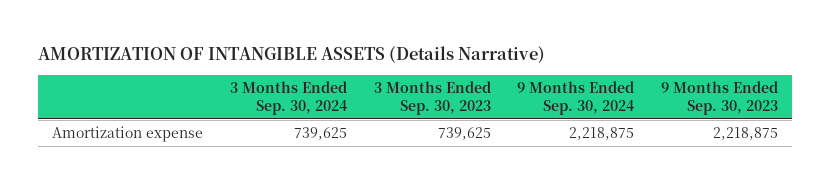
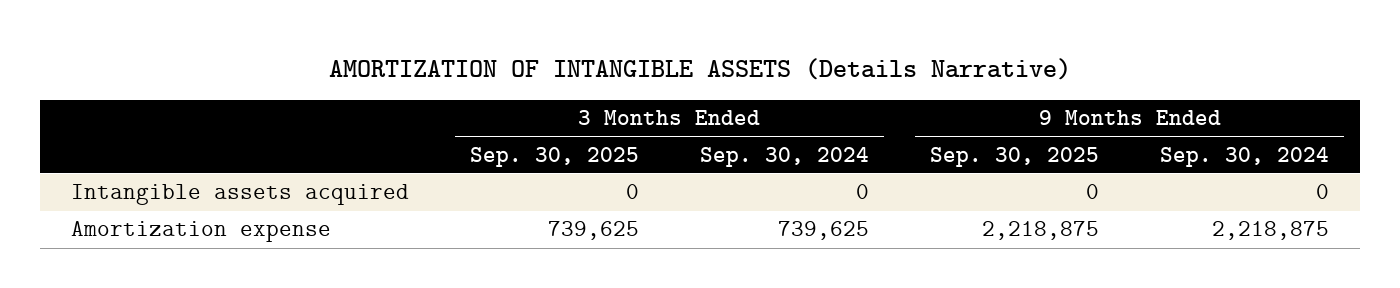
- | 3 Months Ended Sep. 30, 2024 | 3 Months Ended Sep. 30, 2023 | 9 Months Ended Sep. 30, 2024 | 9 Months Ended Sep. 30, 2023
+ | 3 Months Ended Sep. 30, 2025 | 3 Months Ended Sep. 30, 2024 | 9 Months Ended Sep. 30, 2025 | 9 Months Ended Sep. 30, 2024
+ Intangible assets acquired | 0 | 0 | 0 | 0

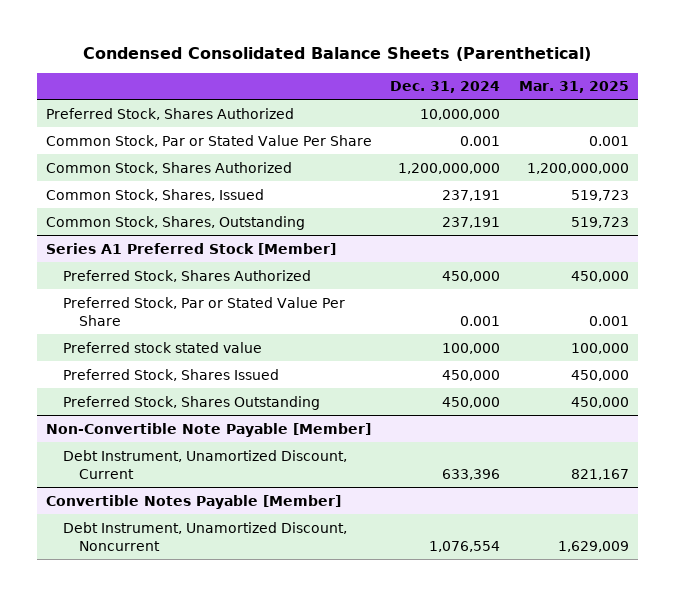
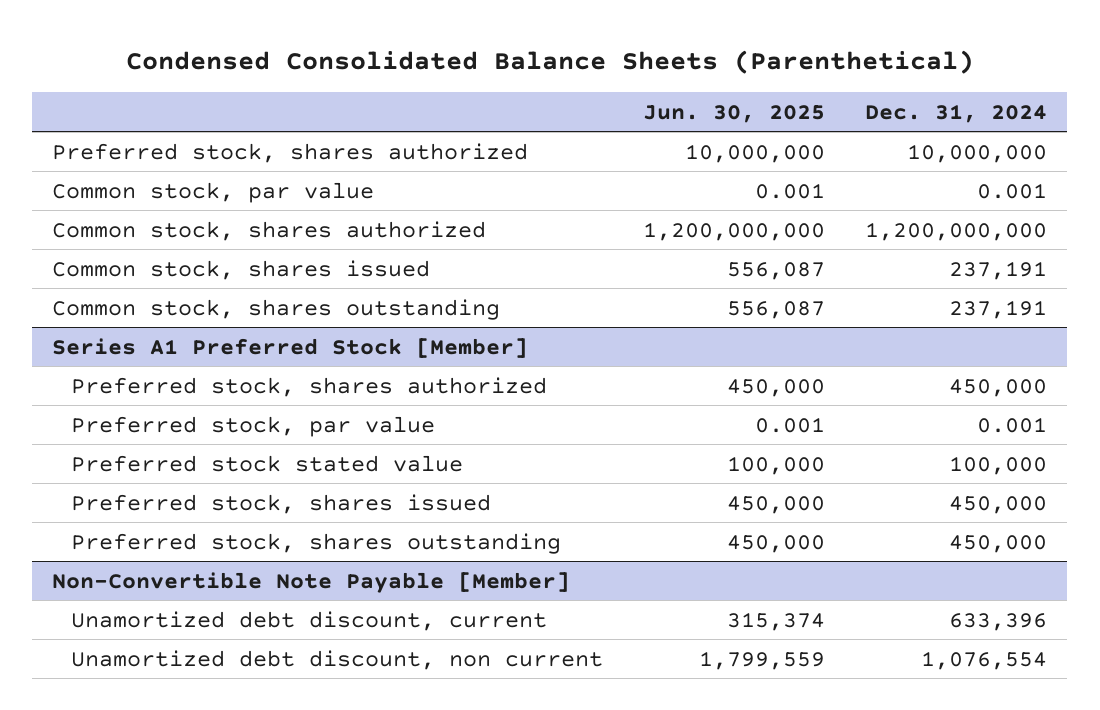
- | Dec. 31, 2024 | Mar. 31, 2025
+ | Jun. 30, 2025 | Dec. 31, 2024
- Preferred Stock, Shares Authorized | 10,000,000 |
- Common Stock, Par or Stated Value Per Share | 0.001 | 0.001
- Common Stock, Shares Authorized | 1,200,000,000 | 1,200,000,000
- Common Stock, Shares, Issued | 237,191 | 519,723
- Common Stock, Shares, Outstanding | 237,191 | 519,723
+ Preferred stock, shares authorized | 10,000,000 | 10,000,000
+ Common stock, par value | 0.001 | 0.001
+ Common stock, shares authorized | 1,200,000,000 | 1,200,000,000
+ Common stock, shares issued | 556,087 | 237,191
+ Common stock, shares outstanding | 556,087 | 237,191
@ Series A1 Preferred Stock [Member]
- Preferred Stock, Shares Authorized | 450,000 | 450,000
- Preferred Stock, Par or Stated Value Per Share | 0.001 | 0.001
+ Preferred stock, shares authorized | 450,000 | 450,000
+ Preferred stock, par value | 0.001 | 0.001
- Preferred Stock, Shares Issued | 450,000 | 450,000
- Preferred Stock, Shares Outstanding | 450,000 | 450,000
+ Preferred stock, shares issued | 450,000 | 450,000
+ Preferred stock, shares outstanding | 450,000 | 450,000
@ Non-Convertible Note Payable [Member]
- Debt Instrument, Unamortized Discount, Current | 633,396 | 821,167
- Convertible Notes Payable [Member]
- Debt Instrument, Unamortized Discount, Noncurrent | 1,076,554 | 1,629,009
@ Non-Convertible Note Payable [Member]
+ Unamortized debt discount, current | 315,374 | 633,396
+ Unamortized debt discount, non current | 1,799,559 | 1,076,554

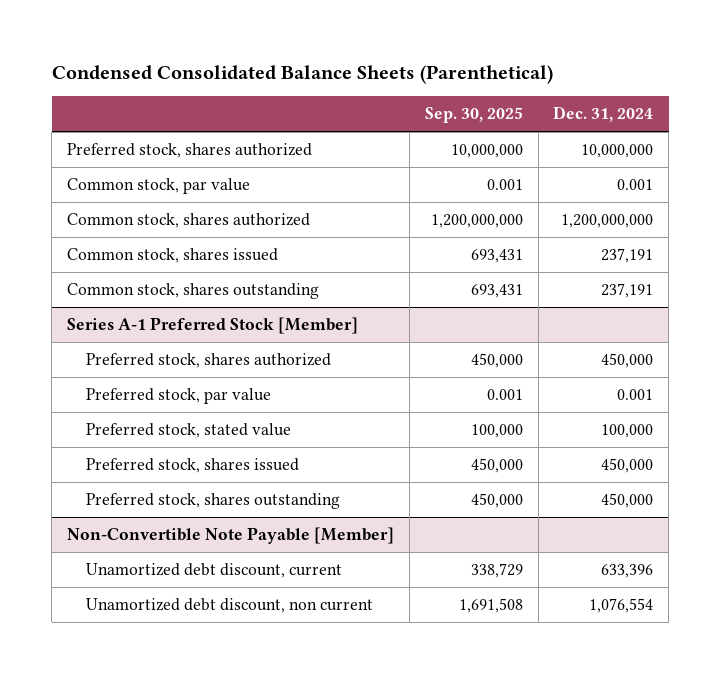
- | Jun. 30, 2025 | Dec. 31, 2024
+ | Sep. 30, 2025 | Dec. 31, 2024
- Series A1 Preferred Stock [Member]
+ Series A-1 Preferred Stock [Member]
- Preferred stock stated value | 100,000 | 100,000
+ Preferred stock, stated value | 100,000 | 100,000

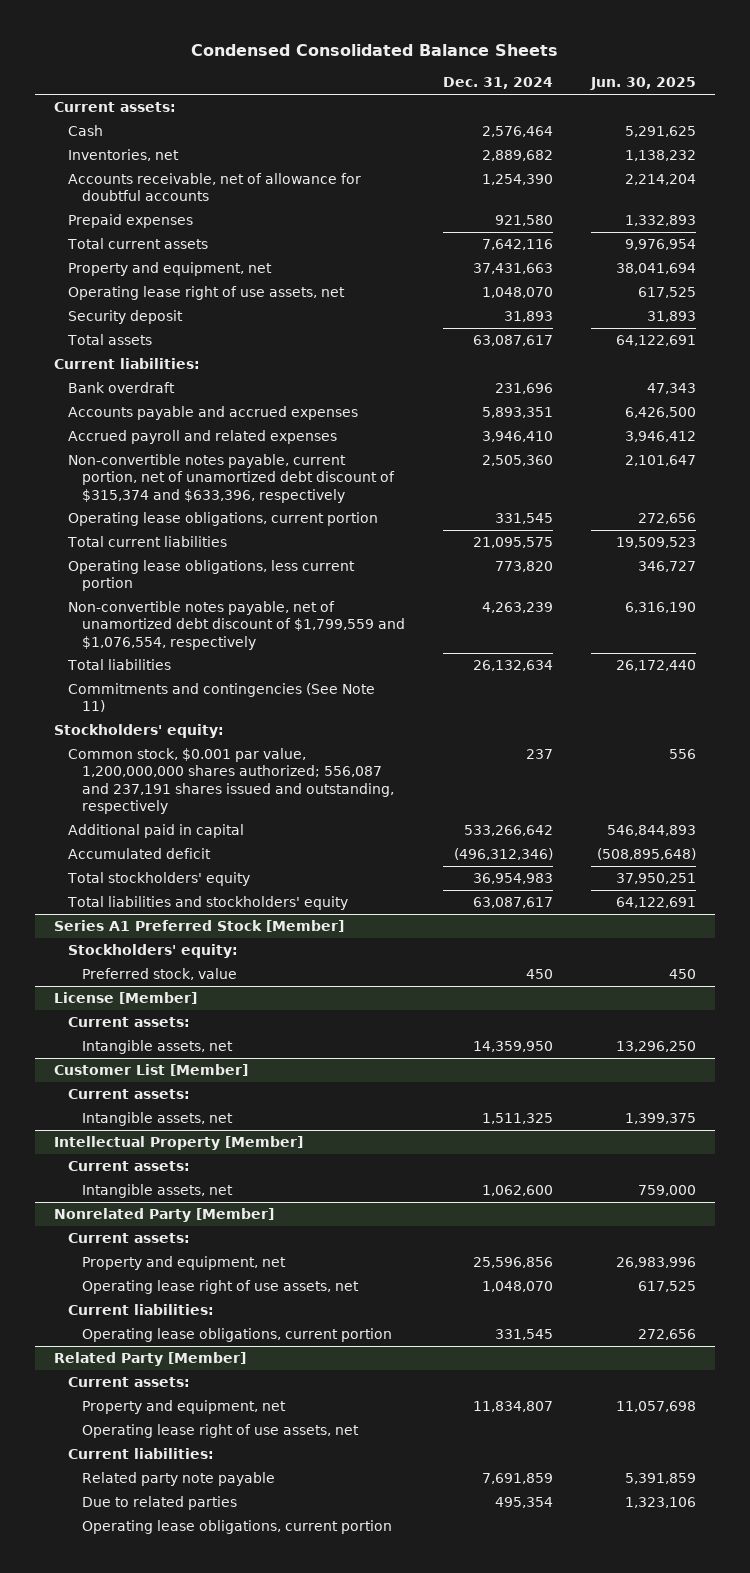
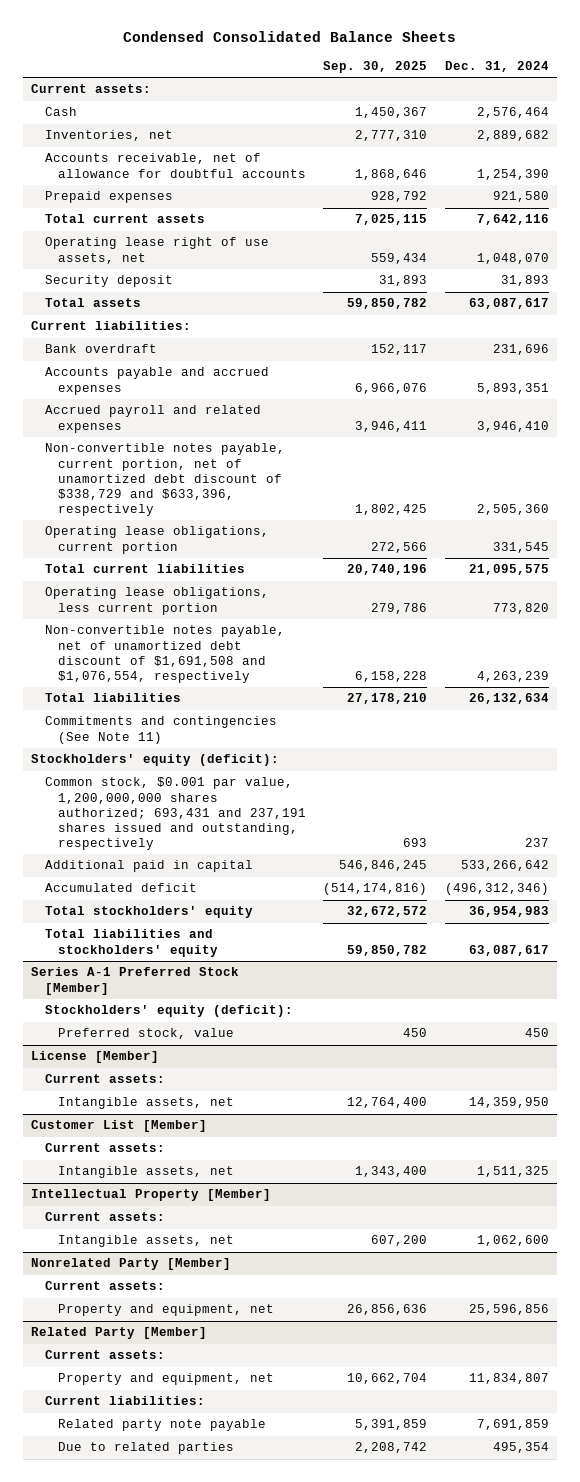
- | Dec. 31, 2024 | Jun. 30, 2025
+ | Sep. 30, 2025 | Dec. 31, 2024
- Property and equipment, net | 37,431,663 | 38,041,694
- Non-convertible notes payable, current portion, net of unamortized debt discount of $315,374 and $633,396, respectively | 2,505,360 | 2,101,647
+ Non-convertible notes payable, current portion, net of unamortized debt discount of $338,729 and $633,396, respectively | 1,802,425 | 2,505,360
- Non-convertible notes payable, net of unamortized debt discount of $1,799,559 and $1,076,554, respectively | 4,263,239 | 6,316,190
+ Non-convertible notes payable, net of unamortized debt discount of $1,691,508 and $1,076,554, respectively | 6,158,228 | 4,263,239
- Stockholders' equity:
- Common stock, $0.001 par value, 1,200,000,000 shares authorized; 556,087 and 237,191 shares issued and outstanding, respectively | 237 | 556
+ Stockholders' equity (deficit):
+ Common stock, $0.001 par value, 1,200,000,000 shares authorized; 693,431 and 237,191 shares issued and outstanding, respectively | 693 | 237
- Series A1 Preferred Stock [Member]
- Stockholders' equity:
+ Series A-1 Preferred Stock [Member]
+ Stockholders' equity (deficit):
@ Nonrelated Party [Member]
- Operating lease right of use assets, net | 1,048,070 | 617,525
- Current liabilities:
- Operating lease obligations, current portion | 331,545 | 272,656
@ Related Party [Member]
- Operating lease right of use assets, net
- Operating lease obligations, current portion

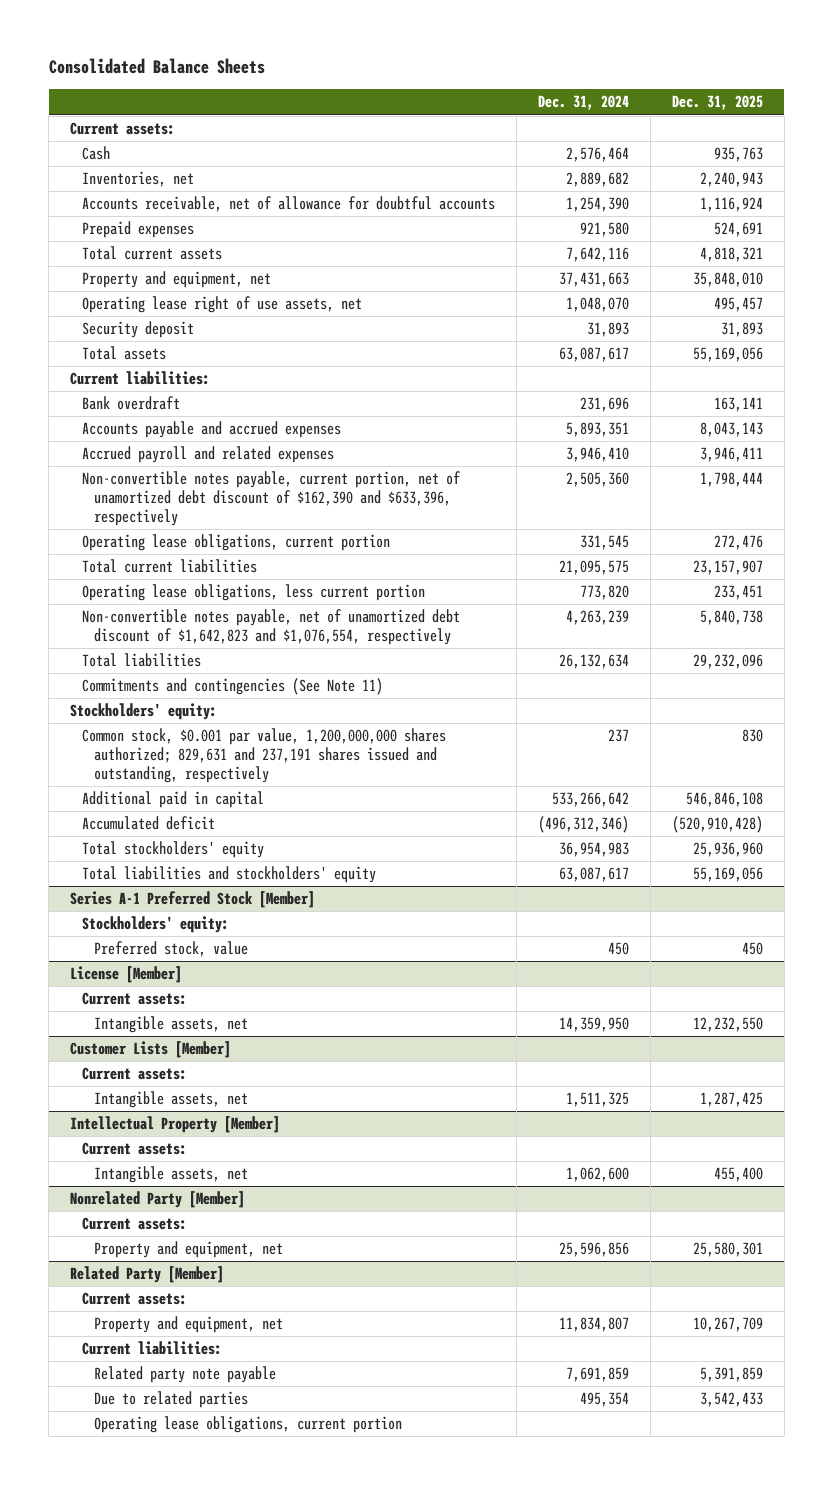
- Condensed Consolidated Balance Sheets
+ Consolidated Balance Sheets
- | Sep. 30, 2025 | Dec. 31, 2024
+ | Dec. 31, 2024 | Dec. 31, 2025
+ Property and equipment, net | 37,431,663 | 35,848,010
- Non-convertible notes payable, current portion, net of unamortized debt discount of $338,729 and $633,396, respectively | 1,802,425 | 2,505,360
+ Non-convertible notes payable, current portion, net of unamortized debt discount of $162,390 and $633,396, respectively | 2,505,360 | 1,798,444
- Non-convertible notes payable, net of unamortized debt discount of $1,691,508 and $1,076,554, respectively | 6,158,228 | 4,263,239
+ Non-convertible notes payable, net of unamortized debt discount of $1,642,823 and $1,076,554, respectively | 4,263,239 | 5,840,738
- Stockholders' equity (deficit):
- Common stock, $0.001 par value, 1,200,000,000 shares authorized; 693,431 and 237,191 shares issued and outstanding, respectively | 693 | 237
+ Stockholders' equity:
+ Common stock, $0.001 par value, 1,200,000,000 shares authorized; 829,631 and 237,191 shares issued and outstanding, respectively | 237 | 830
@ Series A-1 Preferred Stock [Member]
- Stockholders' equity (deficit):
+ Stockholders' equity:
- Customer List [Member]
+ Customer Lists [Member]
@ Related Party [Member]
+ Operating lease obligations, current portion

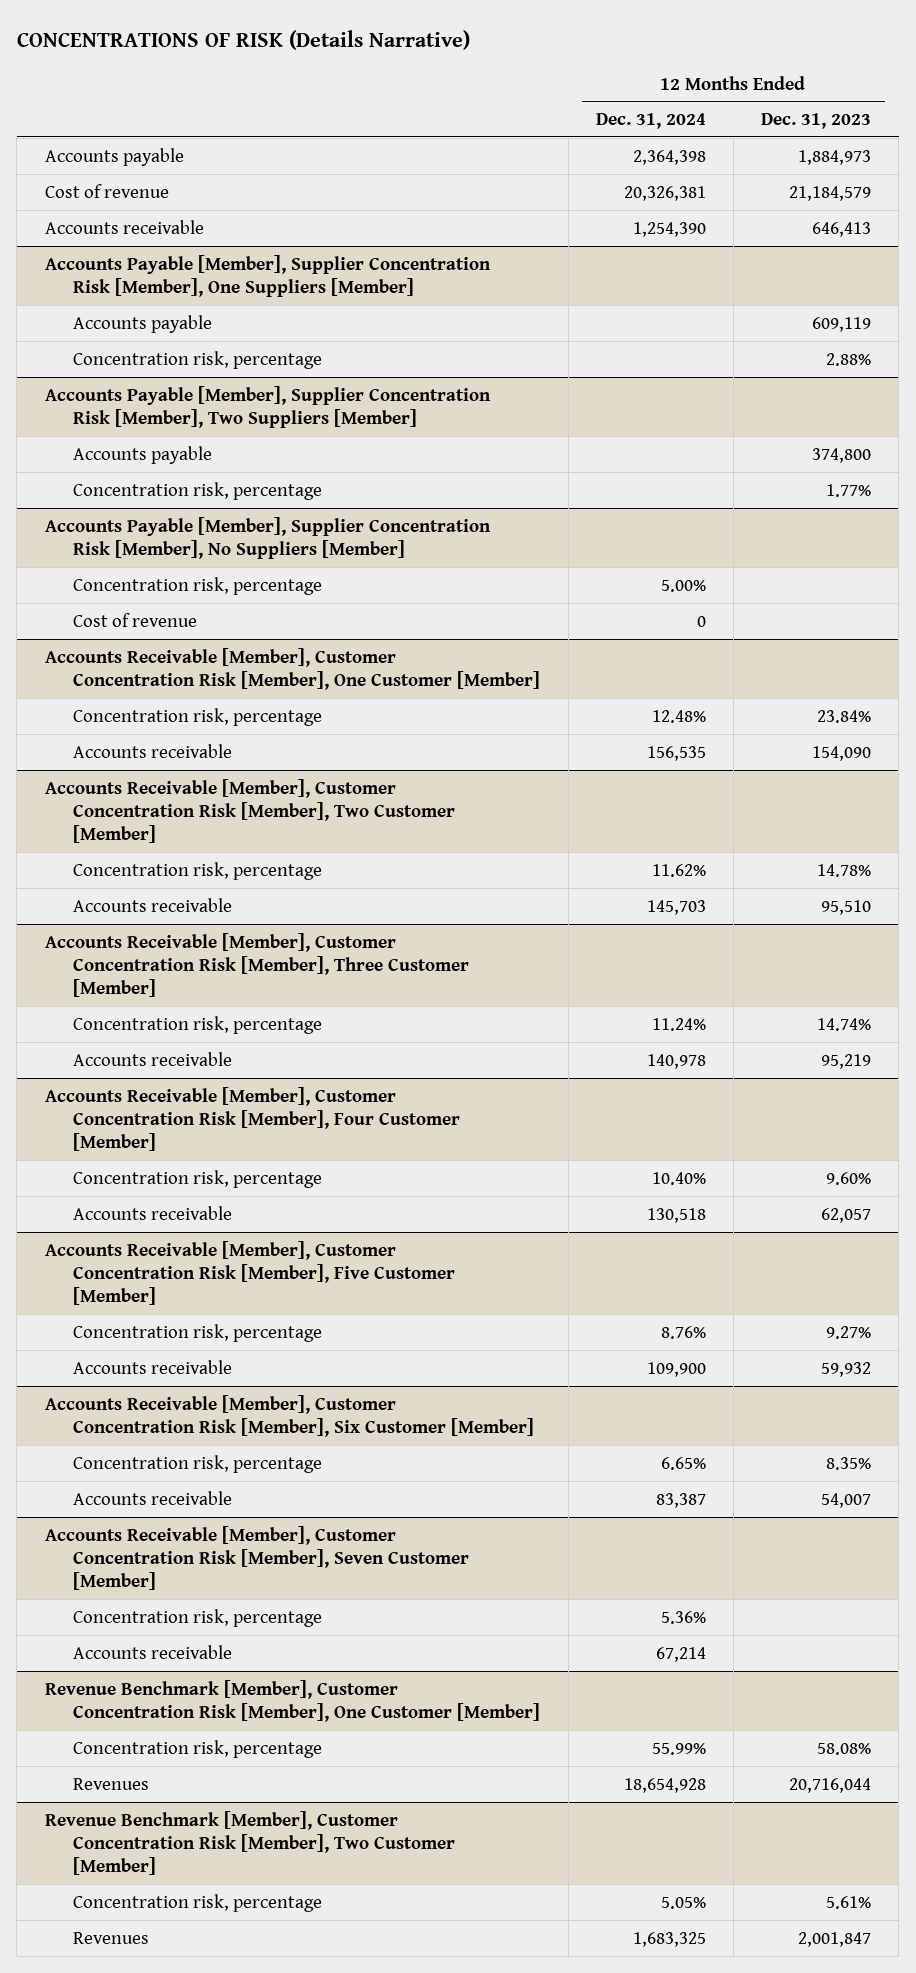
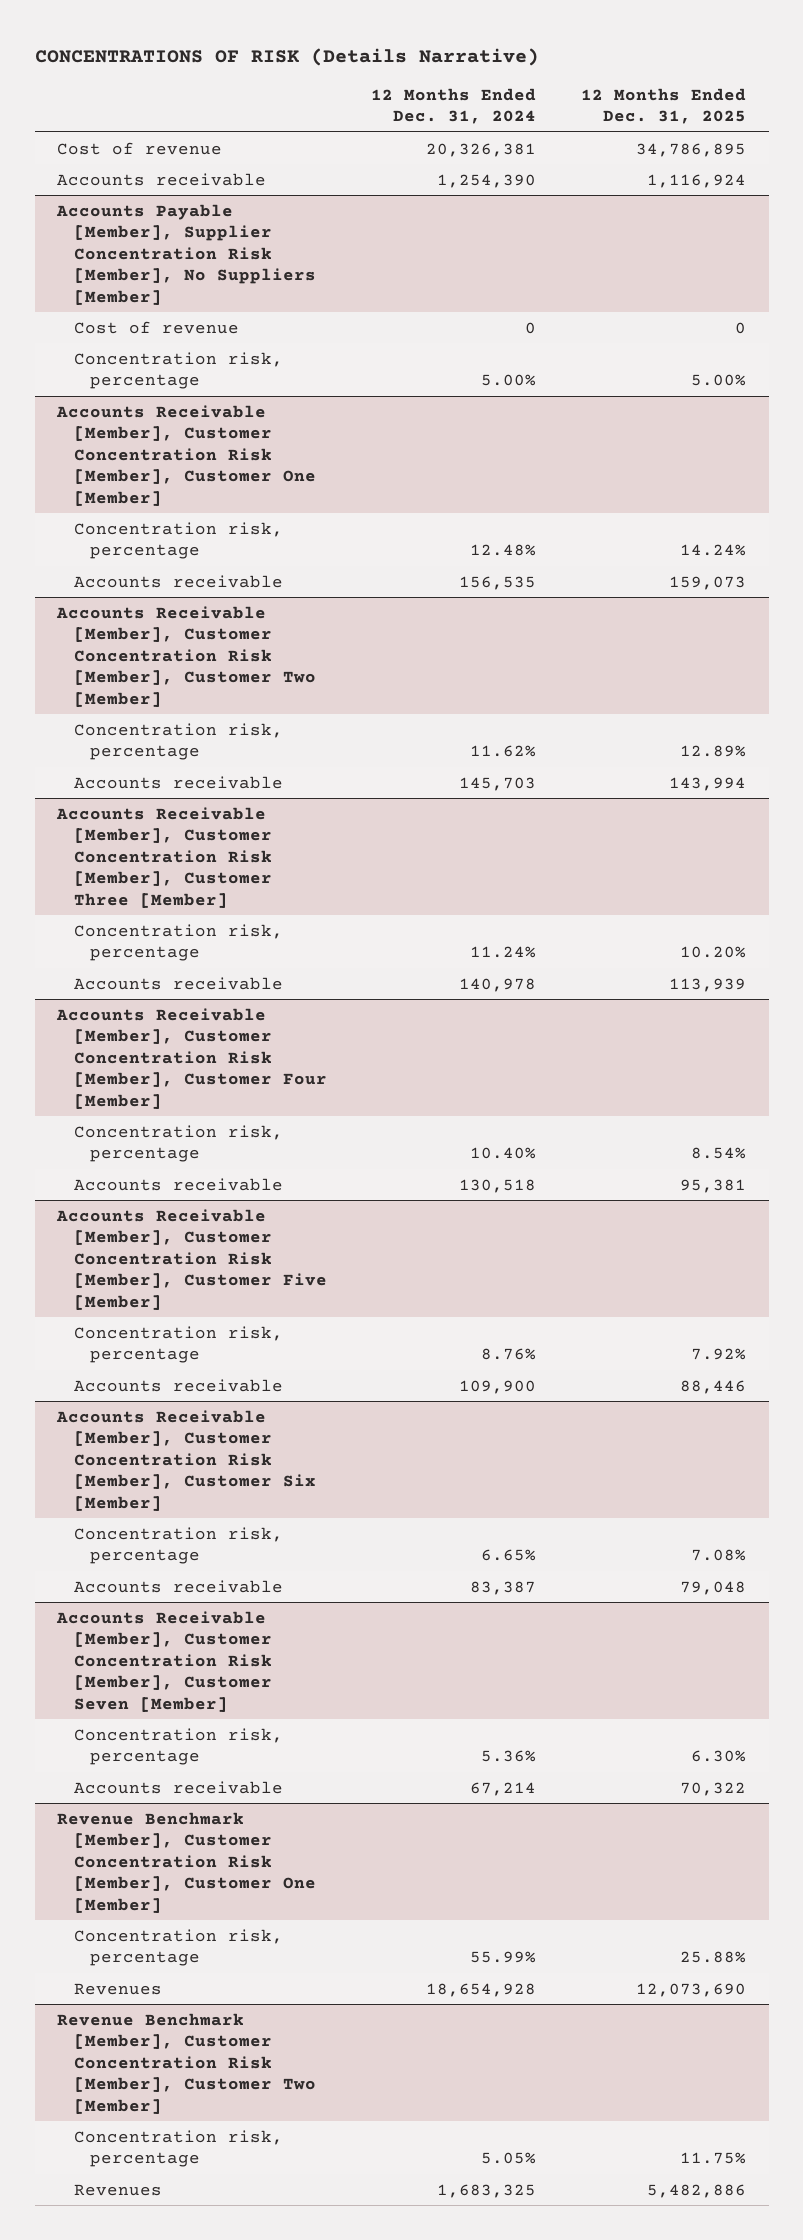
- | 12 Months Ended Dec. 31, 2024 | 12 Months Ended Dec. 31, 2023
+ | 12 Months Ended Dec. 31, 2024 | 12 Months Ended Dec. 31, 2025
- Accounts payable | 2,364,398 | 1,884,973
- Accounts Payable [Member], Supplier Concentration Risk [Member], One Suppliers [Member]
- Accounts payable | | 609,119
- Concentration risk, percentage | | 2.88%
- Accounts Payable [Member], Supplier Concentration Risk [Member], Two Suppliers [Member]
- Accounts payable | | 374,800
- Concentration risk, percentage | | 1.77%
- Accounts Receivable [Member], Customer Concentration Risk [Member], One Customer [Member]
@ Accounts Payable [Member], Supplier Concentration Risk [Member], No Suppliers [Member]
moved down: Concentration risk, percentage | 5.00% | 5.00%
+ Accounts Receivable [Member], Customer Concentration Risk [Member], Customer One [Member]
- Accounts Receivable [Member], Customer Concentration Risk [Member], Two Customer [Member]
+ Accounts Receivable [Member], Customer Concentration Risk [Member], Customer Two [Member]
- Accounts Receivable [Member], Customer Concentration Risk [Member], Three Customer [Member]
+ Accounts Receivable [Member], Customer Concentration Risk [Member], Customer Three [Member]
- Accounts Receivable [Member], Customer Concentration Risk [Member], Four Customer [Member]
+ Accounts Receivable [Member], Customer Concentration Risk [Member], Customer Four [Member]
- Accounts Receivable [Member], Customer Concentration Risk [Member], Five Customer [Member]
+ Accounts Receivable [Member], Customer Concentration Risk [Member], Customer Five [Member]
- Accounts Receivable [Member], Customer Concentration Risk [Member], Six Customer [Member]
+ Accounts Receivable [Member], Customer Concentration Risk [Member], Customer Six [Member]
- Accounts Receivable [Member], Customer Concentration Risk [Member], Seven Customer [Member]
+ Accounts Receivable [Member], Customer Concentration Risk [Member], Customer Seven [Member]
- Revenue Benchmark [Member], Customer Concentration Risk [Member], One Customer [Member]
+ Revenue Benchmark [Member], Customer Concentration Risk [Member], Customer One [Member]
- Revenue Benchmark [Member], Customer Concentration Risk [Member], Two Customer [Member]
+ Revenue Benchmark [Member], Customer Concentration Risk [Member], Customer Two [Member]

